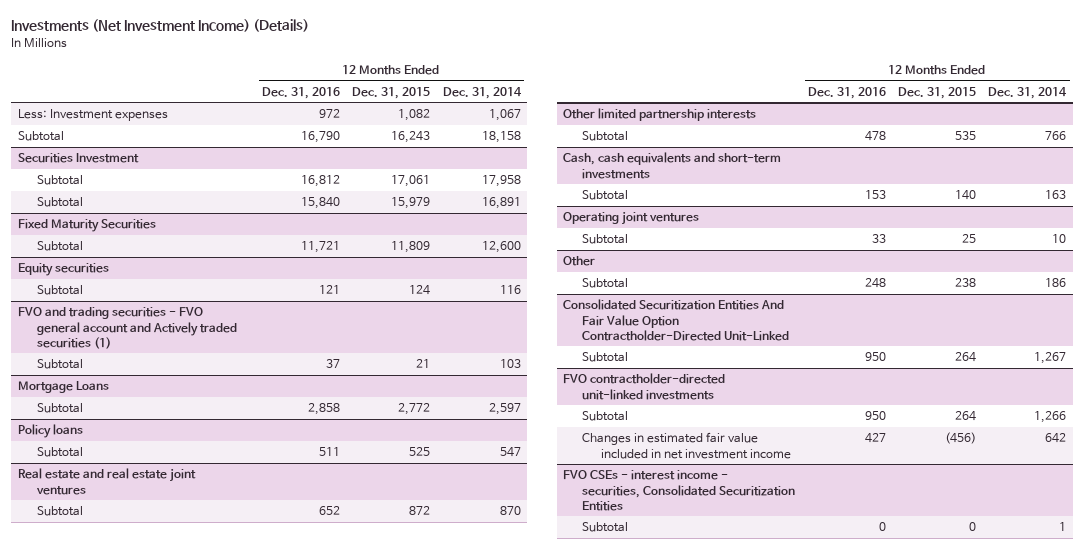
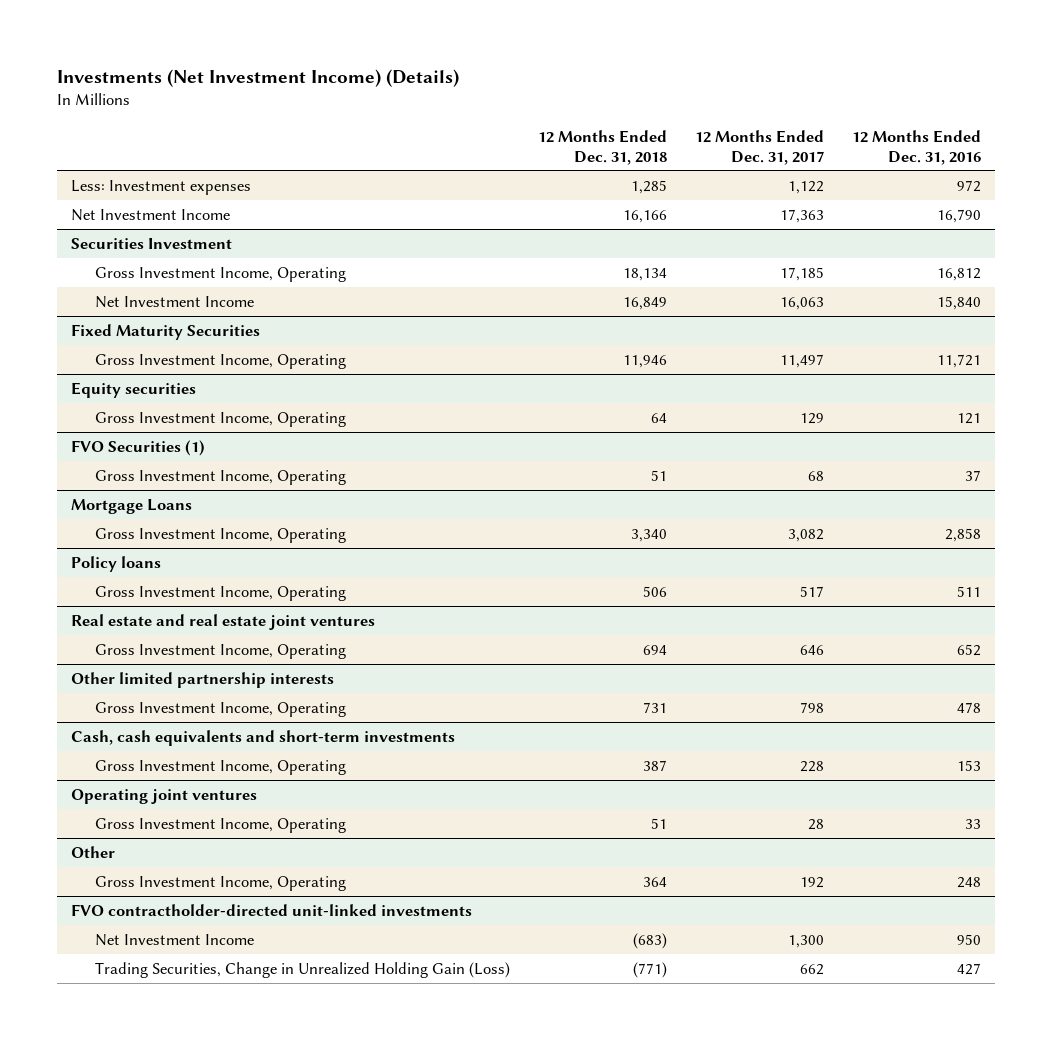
- | 12 Months Ended Dec. 31, 2016 | 12 Months Ended Dec. 31, 2015 | 12 Months Ended Dec. 31, 2014
+ | 12 Months Ended Dec. 31, 2018 | 12 Months Ended Dec. 31, 2017 | 12 Months Ended Dec. 31, 2016
- Subtotal | 16,790 | 16,243 | 18,158
+ Net Investment Income | 16,166 | 17,363 | 16,790
@ Securities Investment
- Subtotal | 16,812 | 17,061 | 17,958
- Subtotal | 15,840 | 15,979 | 16,891
+ Gross Investment Income, Operating | 18,134 | 17,185 | 16,812
+ Net Investment Income | 16,849 | 16,063 | 15,840
@ Fixed Maturity Securities
- Subtotal | 11,721 | 11,809 | 12,600
+ Gross Investment Income, Operating | 11,946 | 11,497 | 11,721
@ Equity securities
- Subtotal | 121 | 124 | 116
- FVO and trading securities - FVO general account and Actively traded securities (1)
- Subtotal | 37 | 21 | 103
@ Equity securities
+ Gross Investment Income, Operating | 64 | 129 | 121
+ FVO Securities (1)
+ Gross Investment Income, Operating | 51 | 68 | 37
@ Mortgage Loans
- Subtotal | 2,858 | 2,772 | 2,597
+ Gross Investment Income, Operating | 3,340 | 3,082 | 2,858
@ Policy loans
- Subtotal | 511 | 525 | 547
+ Gross Investment Income, Operating | 506 | 517 | 511
@ Real estate and real estate joint ventures
- Subtotal | 652 | 872 | 870
+ Gross Investment Income, Operating | 694 | 646 | 652
@ Other limited partnership interests
- Subtotal | 478 | 535 | 766
+ Gross Investment Income, Operating | 731 | 798 | 478
@ Cash, cash equivalents and short-term investments
- Subtotal | 153 | 140 | 163
+ Gross Investment Income, Operating | 387 | 228 | 153
@ Operating joint ventures
- Subtotal | 33 | 25 | 10
+ Gross Investment Income, Operating | 51 | 28 | 33
@ Other
- Subtotal | 248 | 238 | 186
- Consolidated Securitization Entities And Fair Value Option Contractholder-Directed Unit-Linked
- Subtotal | 950 | 264 | 1,267
@ Other
+ Gross Investment Income, Operating | 364 | 192 | 248
@ FVO contractholder-directed unit-linked investments
- Subtotal | 950 | 264 | 1,266
- Changes in estimated fair value included in net investment income | 427 | (456) | 642
- FVO CSEs - interest income - securities, Consolidated Securitization Entities
- Subtotal | 0 | 0 | 1
@ FVO contractholder-directed unit-linked investments
+ Net Investment Income | (683) | 1,300 | 950
+ Trading Securities, Change in Unrealized Holding Gain (Loss) | (771) | 662 | 427

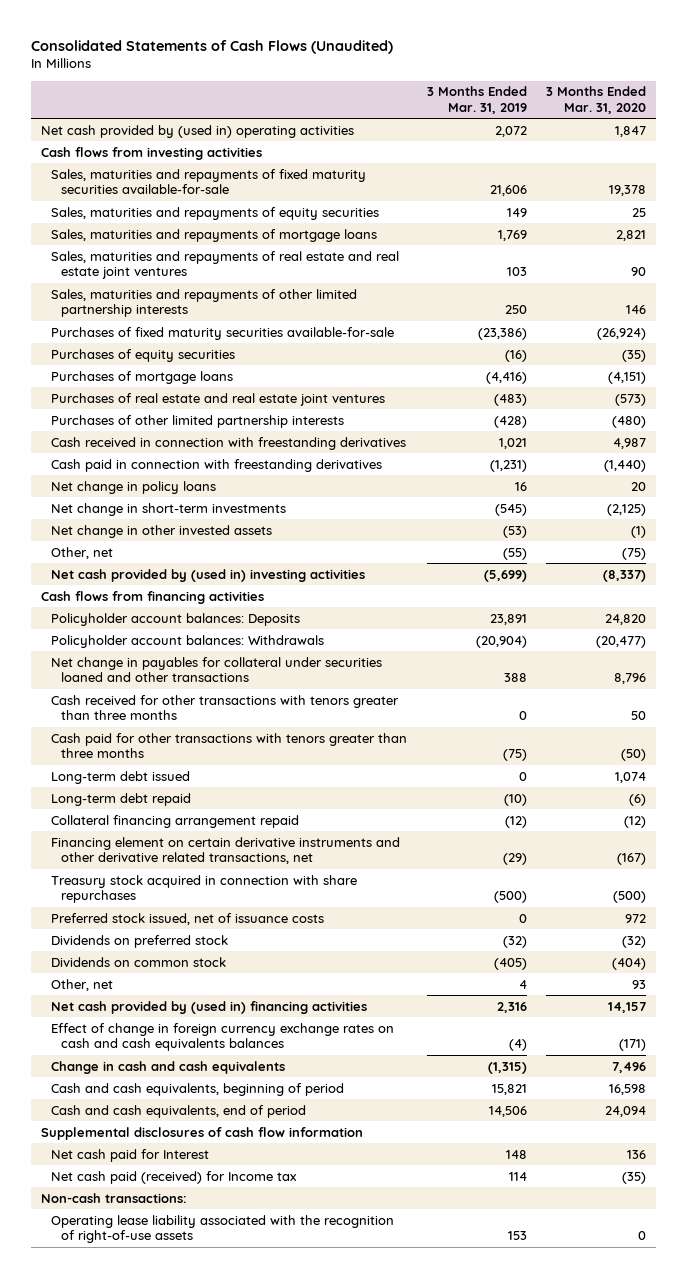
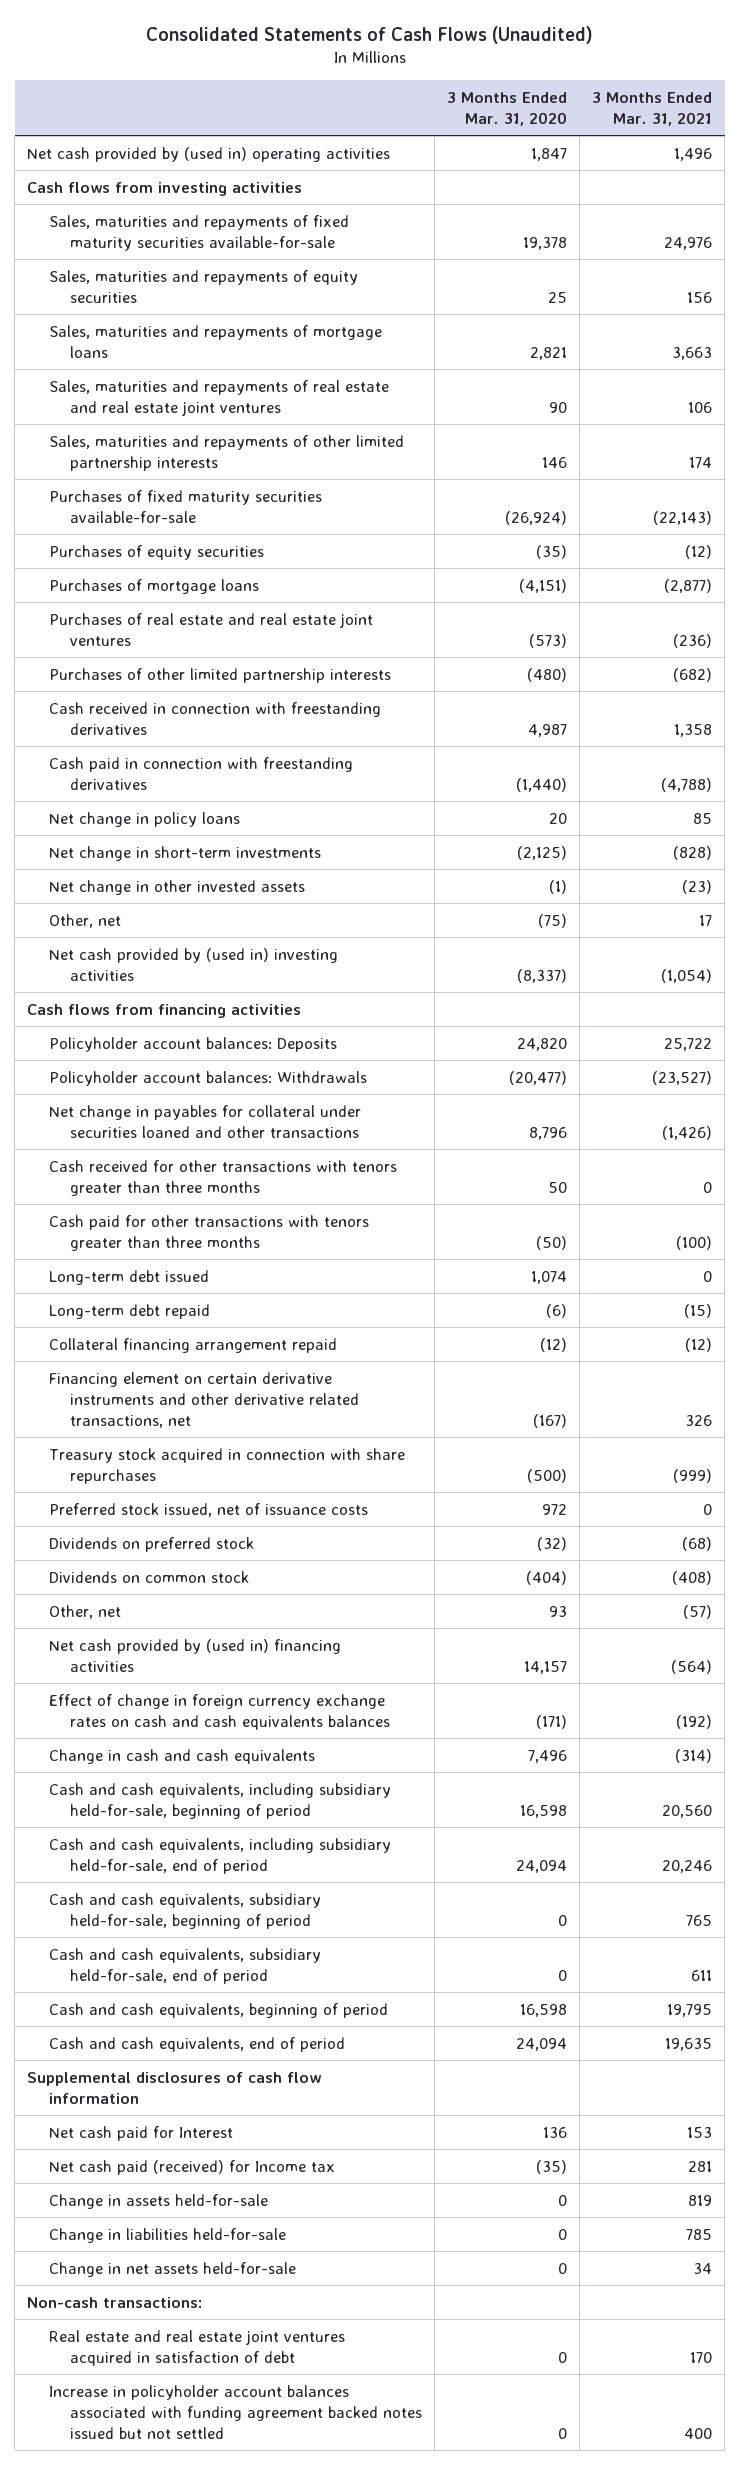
- | 3 Months Ended Mar. 31, 2019 | 3 Months Ended Mar. 31, 2020
+ | 3 Months Ended Mar. 31, 2020 | 3 Months Ended Mar. 31, 2021
+ Cash and cash equivalents, including subsidiary held-for-sale, beginning of period | 16,598 | 20,560
+ Cash and cash equivalents, including subsidiary held-for-sale, end of period | 24,094 | 20,246
+ Cash and cash equivalents, subsidiary held-for-sale, beginning of period | 0 | 765
+ Cash and cash equivalents, subsidiary held-for-sale, end of period | 0 | 611
+ Change in assets held-for-sale | 0 | 819
+ Change in liabilities held-for-sale | 0 | 785
+ Change in net assets held-for-sale | 0 | 34
- Operating lease liability associated with the recognition of right-of-use assets | 153 | 0
+ Real estate and real estate joint ventures acquired in satisfaction of debt | 0 | 170
+ Increase in policyholder account balances associated with funding agreement backed notes issued but not settled | 0 | 400

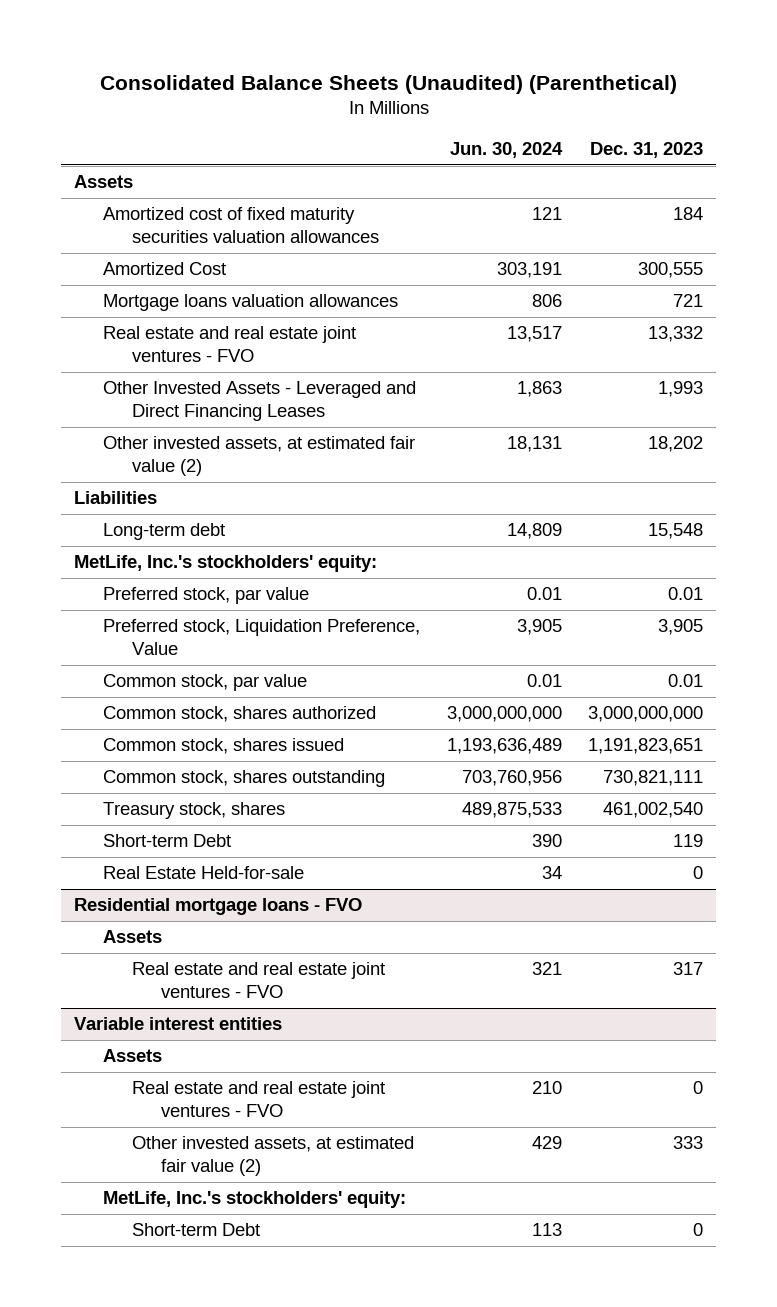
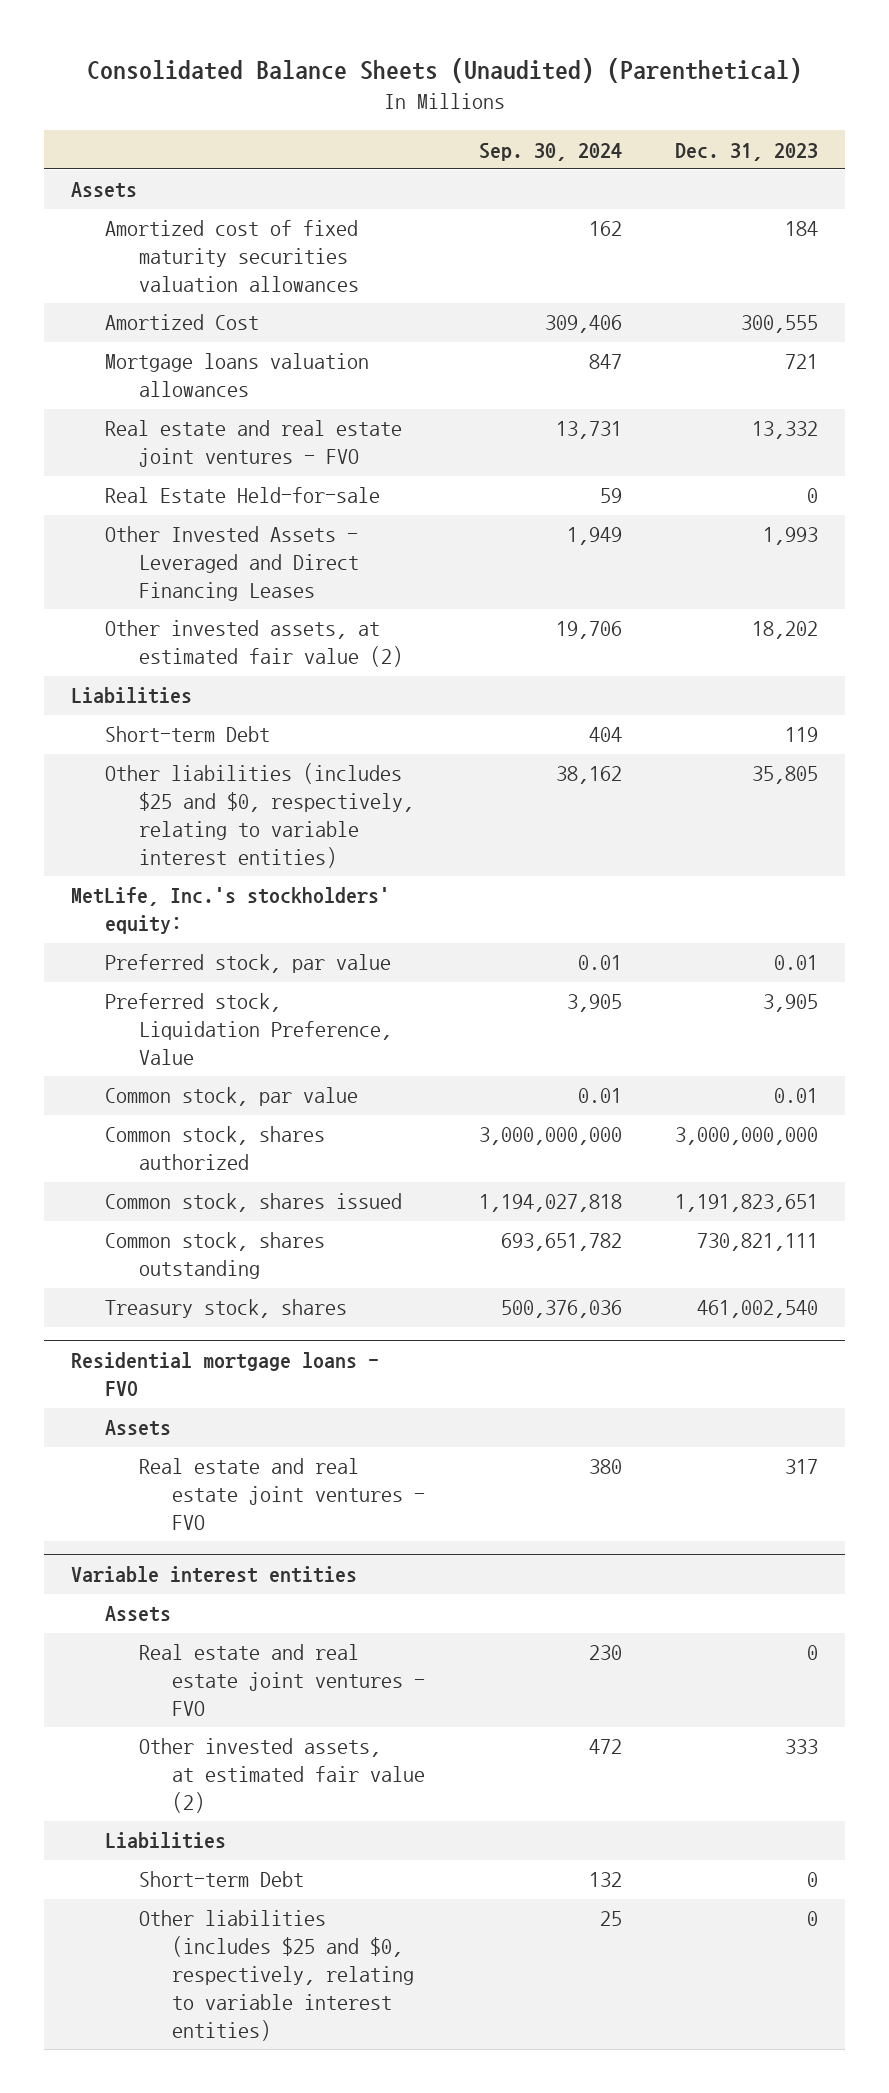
- | Jun. 30, 2024 | Dec. 31, 2023
+ | Sep. 30, 2024 | Dec. 31, 2023
moved up: Real Estate Held-for-sale | 59 | 0
- Long-term debt | 14,809 | 15,548
moved up: Short-term Debt | 404 | 119
+ Other liabilities (includes $25 and $0, respectively, relating to variable interest entities) | 38,162 | 35,805
@ Variable interest entities
- MetLife, Inc.'s stockholders' equity:
+ Liabilities
+ Other liabilities (includes $25 and $0, respectively, relating to variable interest entities) | 25 | 0

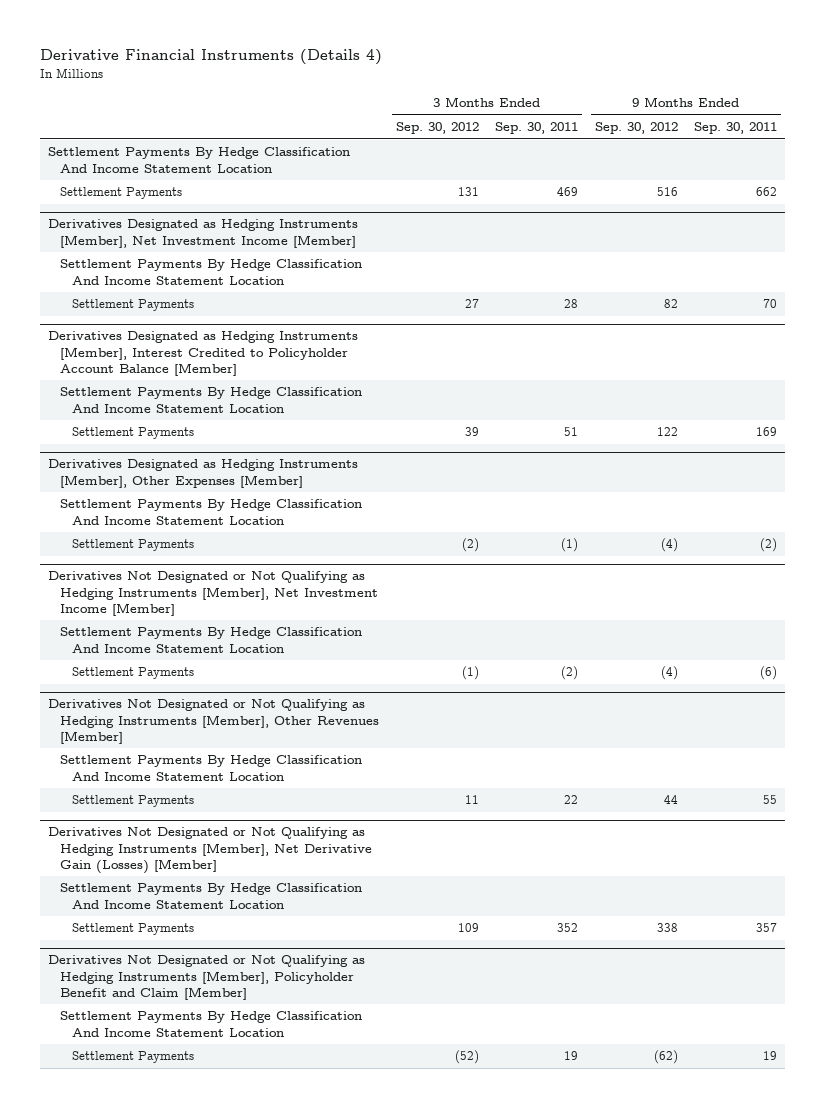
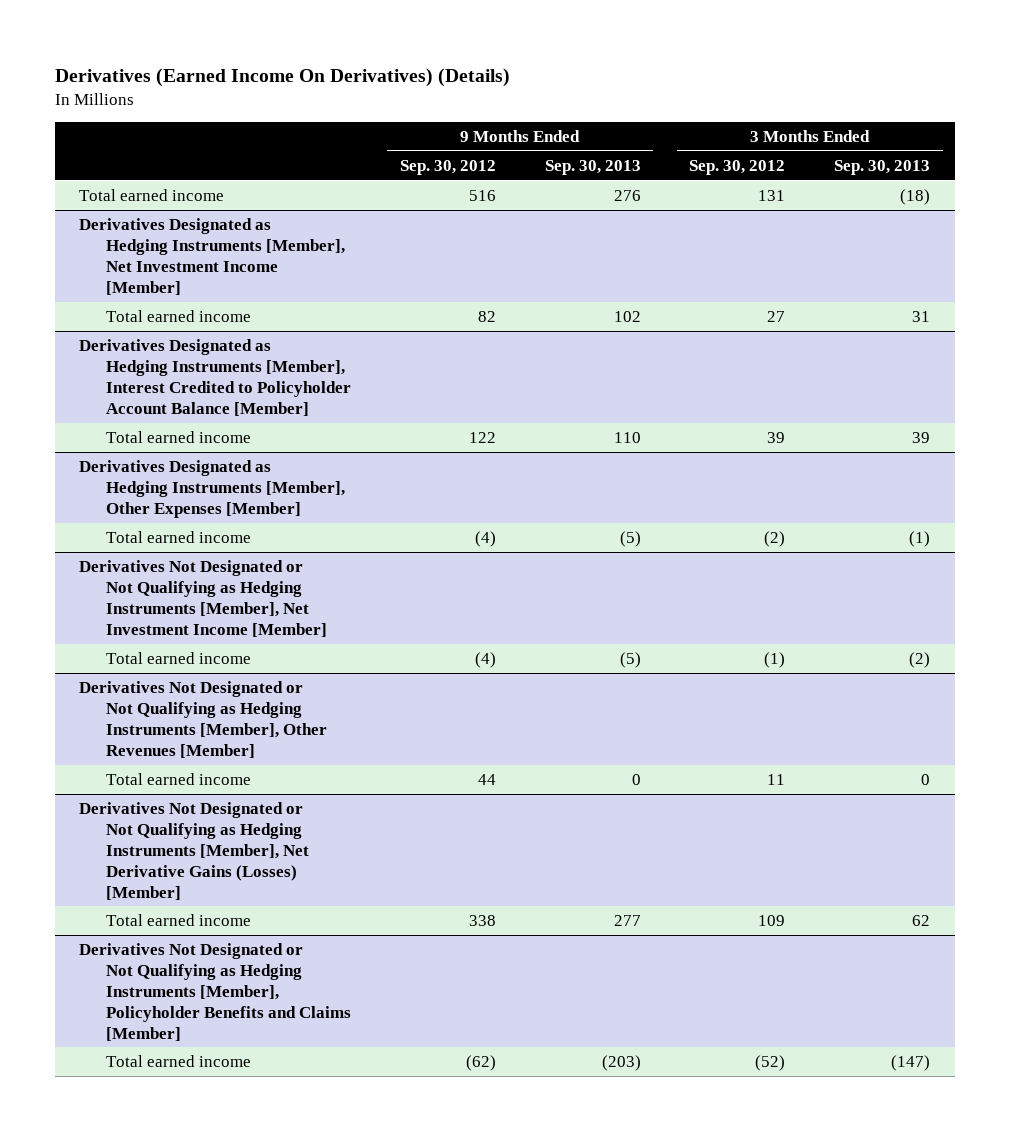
- Derivative Financial Instruments (Details 4)
+ Derivatives (Earned Income On Derivatives) (Details)
- | 3 Months Ended Sep. 30, 2012 | 3 Months Ended Sep. 30, 2011 | 9 Months Ended Sep. 30, 2012 | 9 Months Ended Sep. 30, 2011
+ | 9 Months Ended Sep. 30, 2012 | 9 Months Ended Sep. 30, 2013 | 3 Months Ended Sep. 30, 2012 | 3 Months Ended Sep. 30, 2013
- Settlement Payments By Hedge Classification And Income Statement Location
- Settlement Payments | 131 | 469 | 516 | 662
+ Total earned income | 516 | 276 | 131 | (18)
@ Derivatives Designated as Hedging Instruments [Member], Net Investment Income [Member]
- Settlement Payments By Hedge Classification And Income Statement Location
- Settlement Payments | 27 | 28 | 82 | 70
+ Total earned income | 82 | 102 | 27 | 31
@ Derivatives Designated as Hedging Instruments [Member], Interest Credited to Policyholder Account Balance [Member]
- Settlement Payments By Hedge Classification And Income Statement Location
- Settlement Payments | 39 | 51 | 122 | 169
+ Total earned income | 122 | 110 | 39 | 39
@ Derivatives Designated as Hedging Instruments [Member], Other Expenses [Member]
- Settlement Payments By Hedge Classification And Income Statement Location
- Settlement Payments | (2) | (1) | (4) | (2)
+ Total earned income | (4) | (5) | (2) | (1)
@ Derivatives Not Designated or Not Qualifying as Hedging Instruments [Member], Net Investment Income [Member]
- Settlement Payments By Hedge Classification And Income Statement Location
- Settlement Payments | (1) | (2) | (4) | (6)
+ Total earned income | (4) | (5) | (1) | (2)
@ Derivatives Not Designated or Not Qualifying as Hedging Instruments [Member], Other Revenues [Member]
- Settlement Payments By Hedge Classification And Income Statement Location
- Settlement Payments | 11 | 22 | 44 | 55
- Derivatives Not Designated or Not Qualifying as Hedging Instruments [Member], Net Derivative Gain (Losses) [Member]
- Settlement Payments By Hedge Classification And Income Statement Location
- Settlement Payments | 109 | 352 | 338 | 357
- Derivatives Not Designated or Not Qualifying as Hedging Instruments [Member], Policyholder Benefit and Claim [Member]
- Settlement Payments By Hedge Classification And Income Statement Location
- Settlement Payments | (52) | 19 | (62) | 19
@ Derivatives Not Designated or Not Qualifying as Hedging Instruments [Member], Other Revenues [Member]
+ Total earned income | 44 | 0 | 11 | 0
+ Derivatives Not Designated or Not Qualifying as Hedging Instruments [Member], Net Derivative Gains (Losses) [Member]
+ Total earned income | 338 | 277 | 109 | 62
+ Derivatives Not Designated or Not Qualifying as Hedging Instruments [Member], Policyholder Benefits and Claims [Member]
+ Total earned income | (62) | (203) | (52) | (147)

